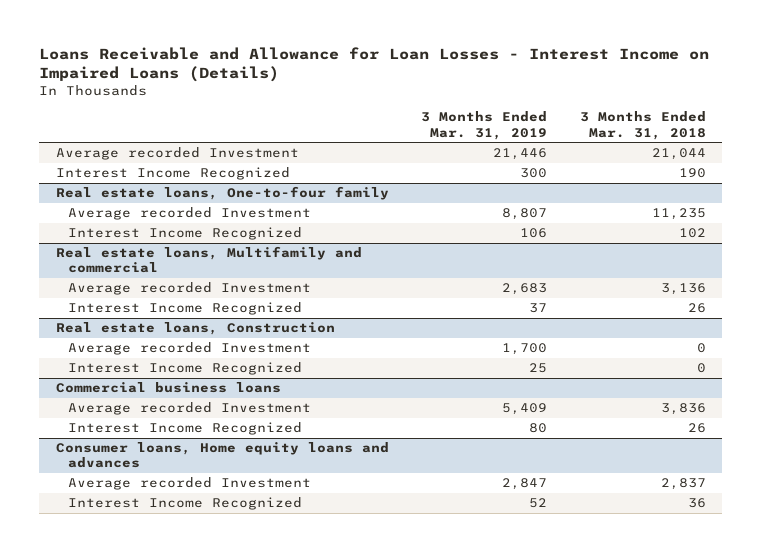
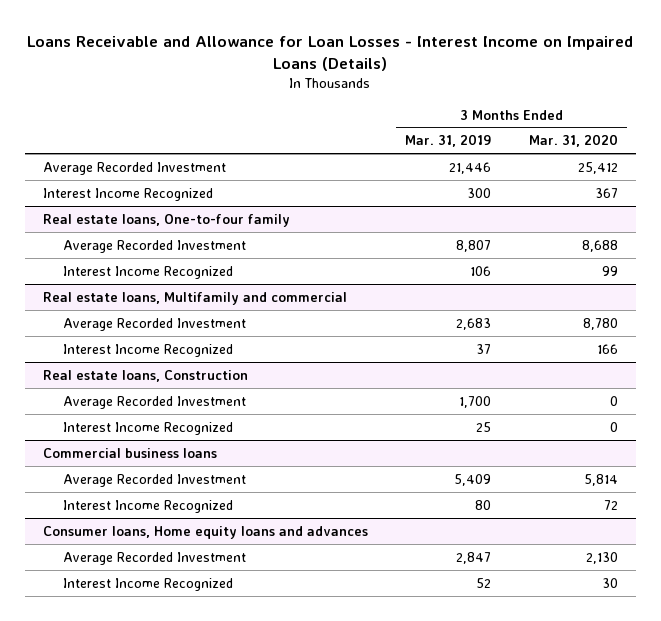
- | 3 Months Ended Mar. 31, 2019 | 3 Months Ended Mar. 31, 2018
+ | 3 Months Ended Mar. 31, 2019 | 3 Months Ended Mar. 31, 2020
- Average recorded Investment | 21,446 | 21,044
+ Average Recorded Investment | 21,446 | 25,412
@ Real estate loans, One-to-four family
- Average recorded Investment | 8,807 | 11,235
+ Average Recorded Investment | 8,807 | 8,688
@ Real estate loans, Multifamily and commercial
- Average recorded Investment | 2,683 | 3,136
+ Average Recorded Investment | 2,683 | 8,780
@ Real estate loans, Construction
- Average recorded Investment | 1,700 | 0
+ Average Recorded Investment | 1,700 | 0
@ Commercial business loans
- Average recorded Investment | 5,409 | 3,836
+ Average Recorded Investment | 5,409 | 5,814
@ Consumer loans, Home equity loans and advances
- Average recorded Investment | 2,847 | 2,837
+ Average Recorded Investment | 2,847 | 2,130

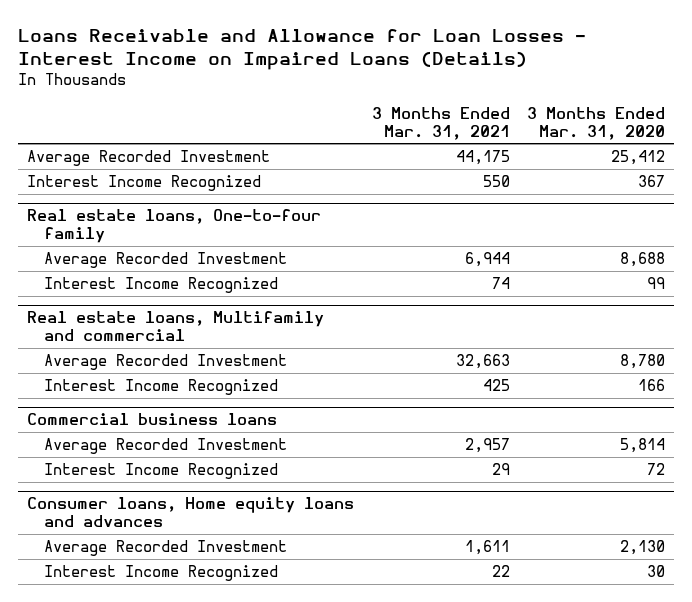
- | 3 Months Ended Mar. 31, 2019 | 3 Months Ended Mar. 31, 2020
+ | 3 Months Ended Mar. 31, 2021 | 3 Months Ended Mar. 31, 2020
- Real estate loans, Construction
- Average Recorded Investment | 1,700 | 0
- Interest Income Recognized | 25 | 0

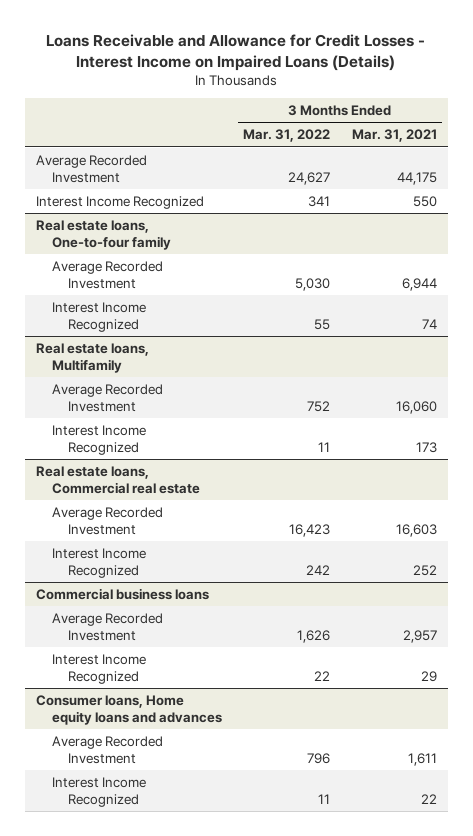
- Loans Receivable and Allowance for Loan Losses - Interest Income on Impaired Loans (Details)
+ Loans Receivable and Allowance for Credit Losses - Interest Income on Impaired Loans (Details)
- | 3 Months Ended Mar. 31, 2021 | 3 Months Ended Mar. 31, 2020
+ | 3 Months Ended Mar. 31, 2022 | 3 Months Ended Mar. 31, 2021
- Real estate loans, Multifamily and commercial
- Average Recorded Investment | 32,663 | 8,780
- Interest Income Recognized | 425 | 166
+ Real estate loans, Multifamily
+ Average Recorded Investment | 752 | 16,060
+ Interest Income Recognized | 11 | 173
+ Real estate loans, Commercial real estate
+ Average Recorded Investment | 16,423 | 16,603
+ Interest Income Recognized | 242 | 252

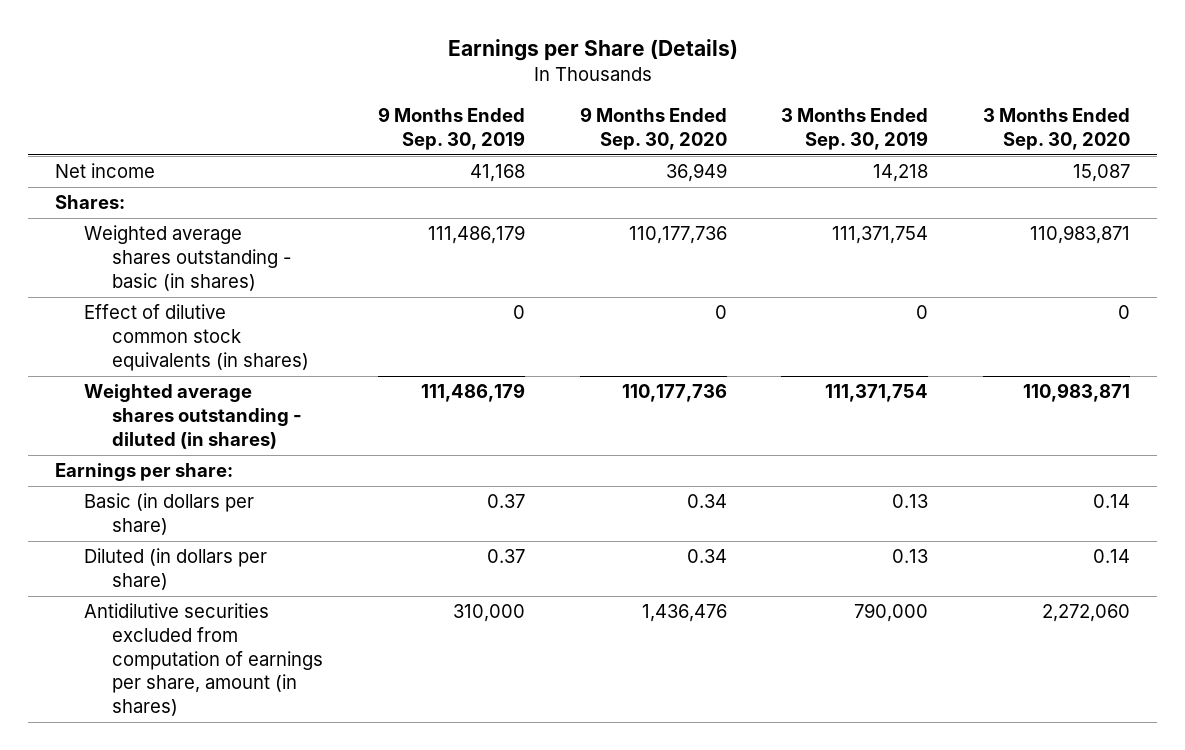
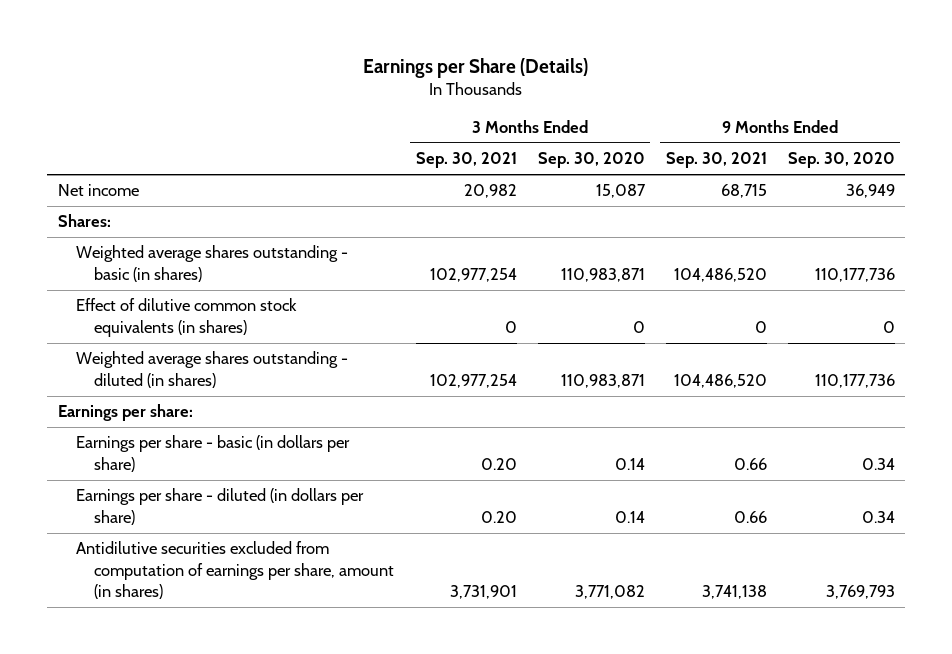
- | 9 Months Ended Sep. 30, 2019 | 9 Months Ended Sep. 30, 2020 | 3 Months Ended Sep. 30, 2019 | 3 Months Ended Sep. 30, 2020
+ | 3 Months Ended Sep. 30, 2021 | 3 Months Ended Sep. 30, 2020 | 9 Months Ended Sep. 30, 2021 | 9 Months Ended Sep. 30, 2020
- Basic (in dollars per share) | 0.37 | 0.34 | 0.13 | 0.14
- Diluted (in dollars per share) | 0.37 | 0.34 | 0.13 | 0.14
- Antidilutive securities excluded from computation of earnings per share, amount (in shares) | 310,000 | 1,436,476 | 790,000 | 2,272,060
+ Earnings per share - basic (in dollars per share) | 0.20 | 0.14 | 0.66 | 0.34
+ Earnings per share - diluted (in dollars per share) | 0.20 | 0.14 | 0.66 | 0.34
+ Antidilutive securities excluded from computation of earnings per share, amount (in shares) | 3,731,901 | 3,771,082 | 3,741,138 | 3,769,793

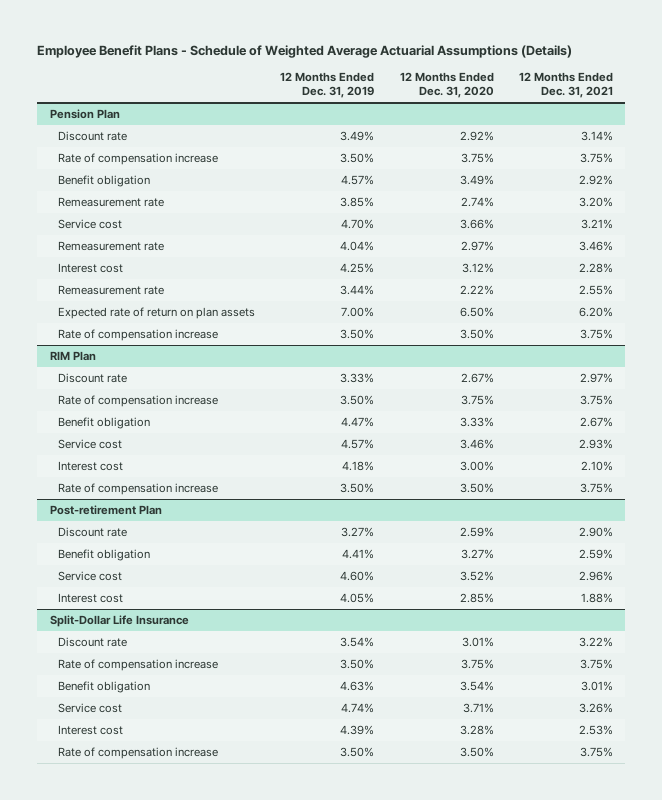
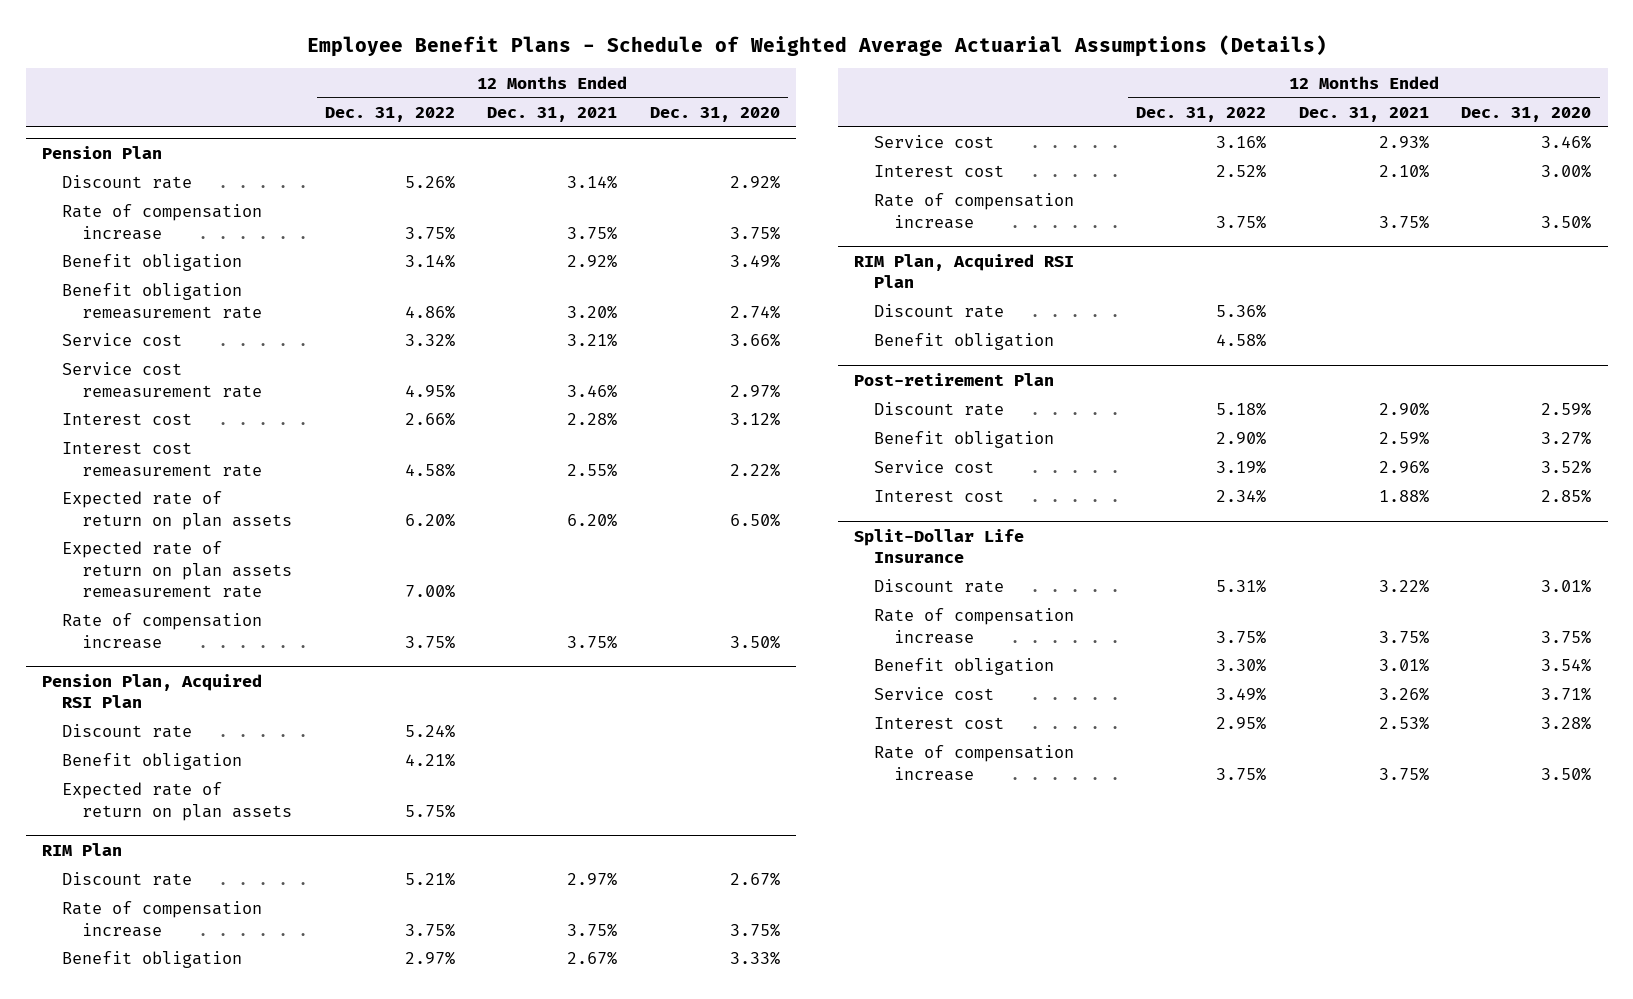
- | 12 Months Ended Dec. 31, 2019 | 12 Months Ended Dec. 31, 2020 | 12 Months Ended Dec. 31, 2021
+ | 12 Months Ended Dec. 31, 2022 | 12 Months Ended Dec. 31, 2021 | 12 Months Ended Dec. 31, 2020
@ Pension Plan
- Remeasurement rate | 3.85% | 2.74% | 3.20%
+ Benefit obligation remeasurement rate | 4.86% | 3.20% | 2.74%
- Remeasurement rate | 4.04% | 2.97% | 3.46%
+ Service cost remeasurement rate | 4.95% | 3.46% | 2.97%
- Remeasurement rate | 3.44% | 2.22% | 2.55%
+ Interest cost remeasurement rate | 4.58% | 2.55% | 2.22%
+ Expected rate of return on plan assets remeasurement rate | 7.00% | |
+ Pension Plan, Acquired RSI Plan
+ Discount rate | 5.24% | |
+ Benefit obligation | 4.21% | |
+ Expected rate of return on plan assets | 5.75% | |
+ RIM Plan, Acquired RSI Plan
+ Discount rate | 5.36% | |
+ Benefit obligation | 4.58% | |

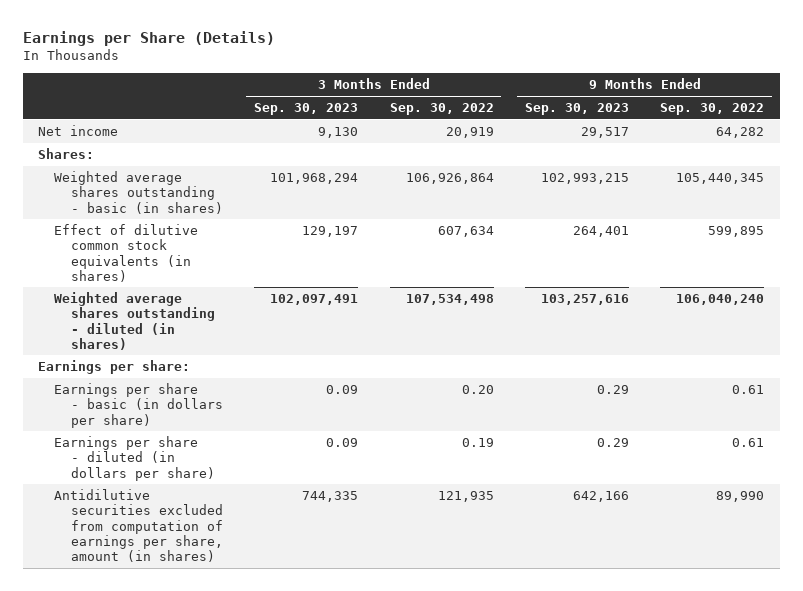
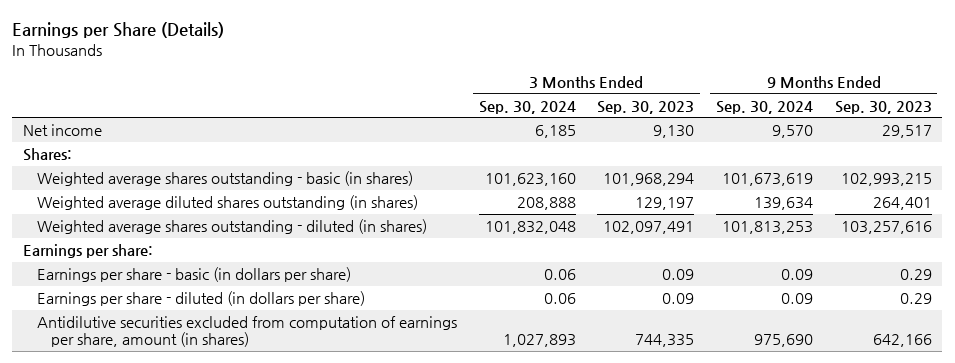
- | 3 Months Ended Sep. 30, 2023 | 3 Months Ended Sep. 30, 2022 | 9 Months Ended Sep. 30, 2023 | 9 Months Ended Sep. 30, 2022
+ | 3 Months Ended Sep. 30, 2024 | 3 Months Ended Sep. 30, 2023 | 9 Months Ended Sep. 30, 2024 | 9 Months Ended Sep. 30, 2023
- Effect of dilutive common stock equivalents (in shares) | 129,197 | 607,634 | 264,401 | 599,895
+ Weighted average diluted shares outstanding (in shares) | 208,888 | 129,197 | 139,634 | 264,401

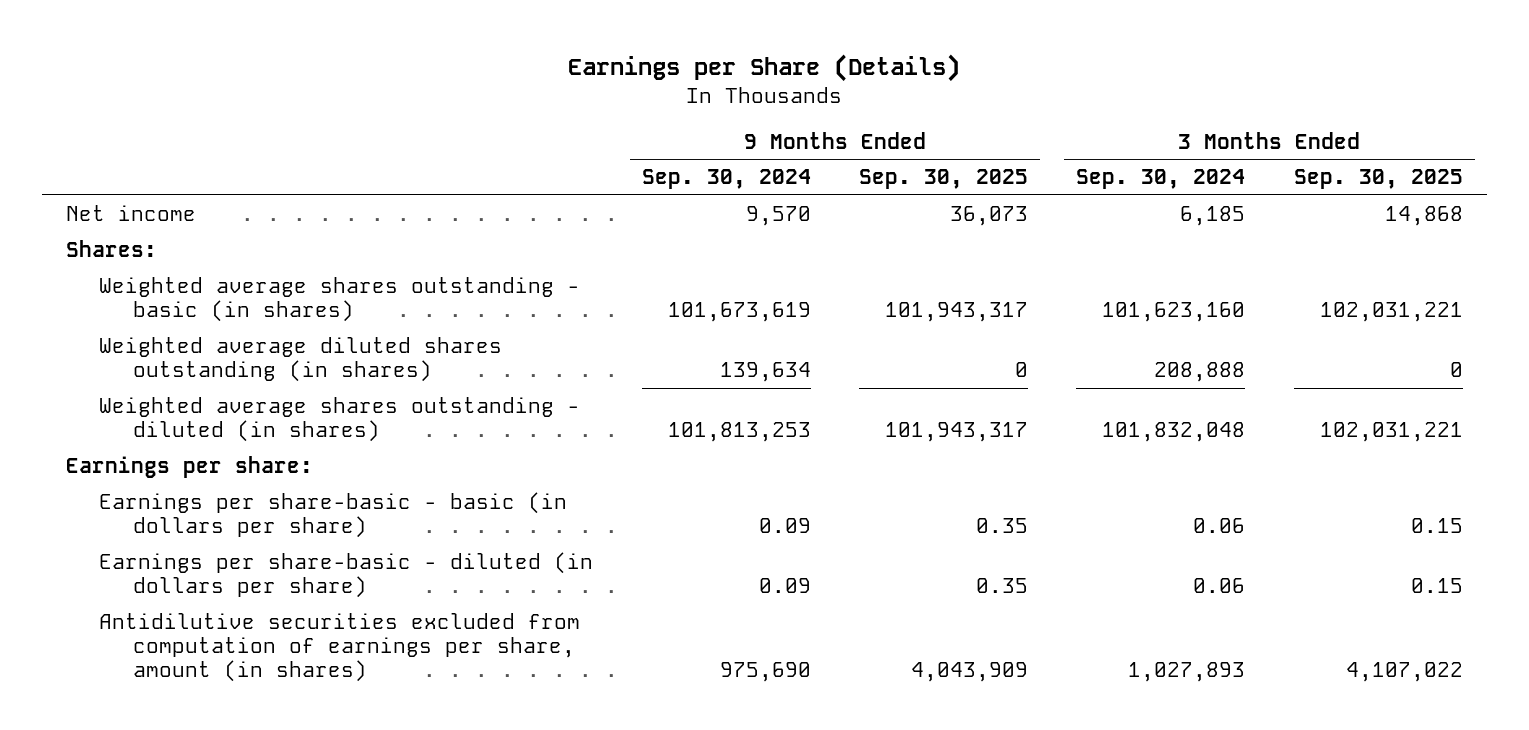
- | 3 Months Ended Sep. 30, 2024 | 3 Months Ended Sep. 30, 2023 | 9 Months Ended Sep. 30, 2024 | 9 Months Ended Sep. 30, 2023
+ | 9 Months Ended Sep. 30, 2024 | 9 Months Ended Sep. 30, 2025 | 3 Months Ended Sep. 30, 2024 | 3 Months Ended Sep. 30, 2025
- Earnings per share - basic (in dollars per share) | 0.06 | 0.09 | 0.09 | 0.29
- Earnings per share - diluted (in dollars per share) | 0.06 | 0.09 | 0.09 | 0.29
+ Earnings per share-basic - basic (in dollars per share) | 0.09 | 0.35 | 0.06 | 0.15
+ Earnings per share-basic - diluted (in dollars per share) | 0.09 | 0.35 | 0.06 | 0.15

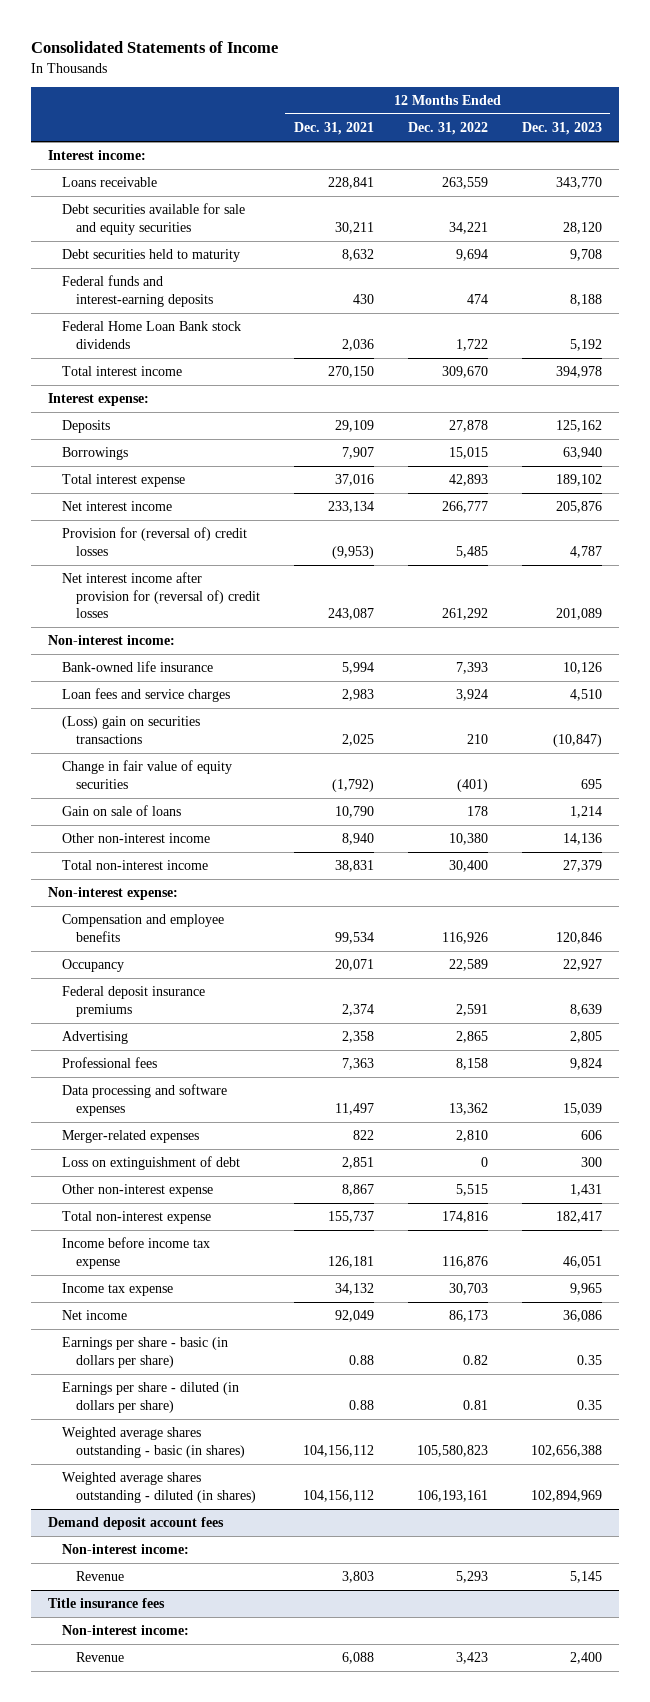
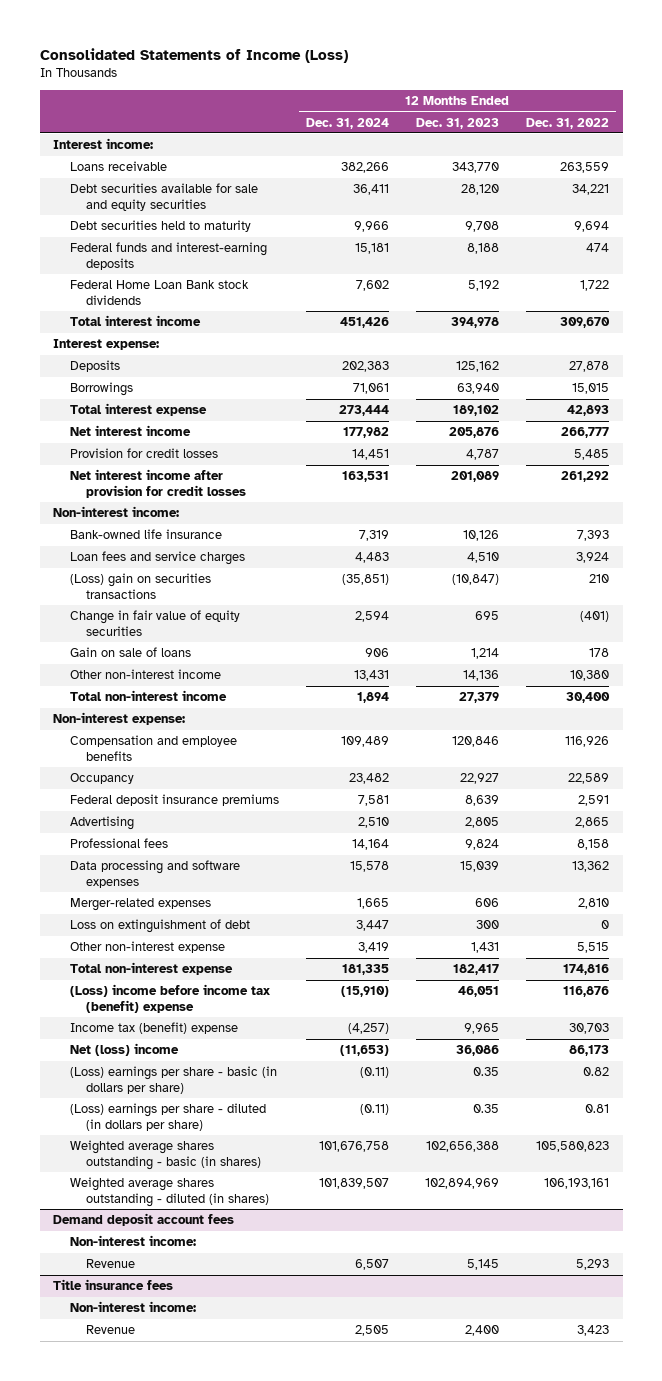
- Consolidated Statements of Income
+ Consolidated Statements of Income (Loss)
- | 12 Months Ended Dec. 31, 2021 | 12 Months Ended Dec. 31, 2022 | 12 Months Ended Dec. 31, 2023
+ | 12 Months Ended Dec. 31, 2024 | 12 Months Ended Dec. 31, 2023 | 12 Months Ended Dec. 31, 2022
- Provision for (reversal of) credit losses | (9,953) | 5,485 | 4,787
- Net interest income after provision for (reversal of) credit losses | 243,087 | 261,292 | 201,089
+ Provision for credit losses | 14,451 | 4,787 | 5,485
+ Net interest income after provision for credit losses | 163,531 | 201,089 | 261,292
- Income before income tax expense | 126,181 | 116,876 | 46,051
- Income tax expense | 34,132 | 30,703 | 9,965
- Net income | 92,049 | 86,173 | 36,086
- Earnings per share - basic (in dollars per share) | 0.88 | 0.82 | 0.35
- Earnings per share - diluted (in dollars per share) | 0.88 | 0.81 | 0.35
+ (Loss) income before income tax (benefit) expense | (15,910) | 46,051 | 116,876
+ Income tax (benefit) expense | (4,257) | 9,965 | 30,703
+ Net (loss) income | (11,653) | 36,086 | 86,173
+ (Loss) earnings per share - basic (in dollars per share) | (0.11) | 0.35 | 0.82
+ (Loss) earnings per share - diluted (in dollars per share) | (0.11) | 0.35 | 0.81

